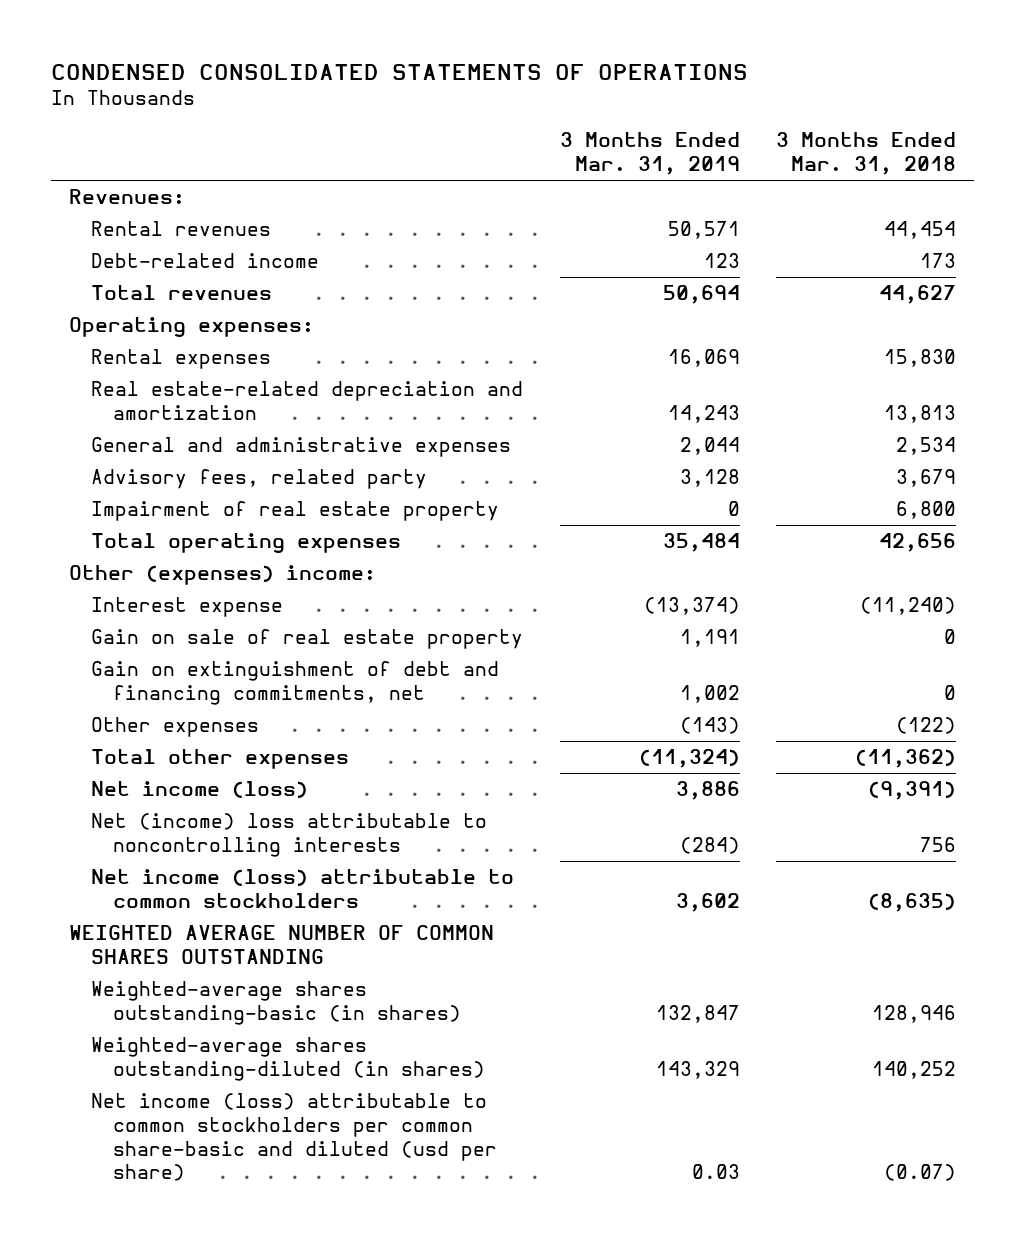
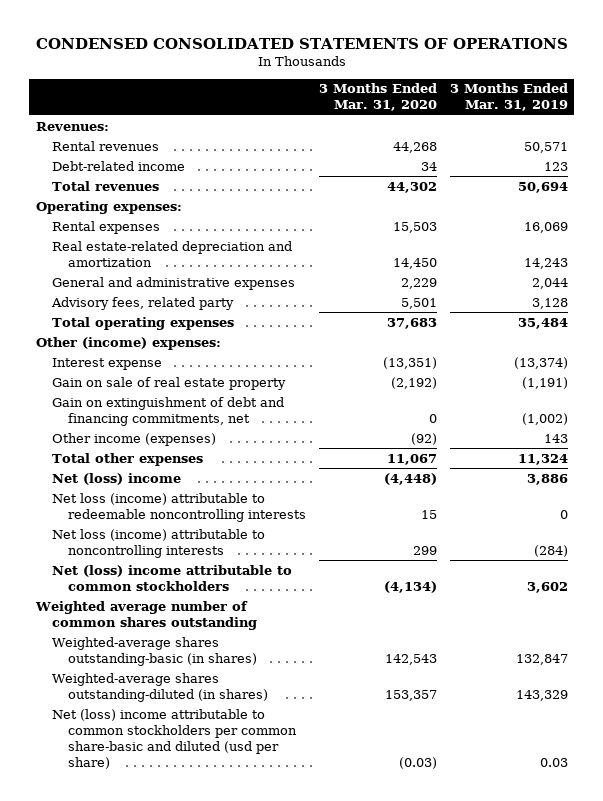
- | 3 Months Ended Mar. 31, 2019 | 3 Months Ended Mar. 31, 2018
+ | 3 Months Ended Mar. 31, 2020 | 3 Months Ended Mar. 31, 2019
- Impairment of real estate property | 0 | 6,800
- Other (expenses) income:
+ Other (income) expenses:
- Gain on sale of real estate property | 1,191 | 0
- Gain on extinguishment of debt and financing commitments, net | 1,002 | 0
- Other expenses | (143) | (122)
- Total other expenses | (11,324) | (11,362)
- Net income (loss) | 3,886 | (9,391)
- Net (income) loss attributable to noncontrolling interests | (284) | 756
- Net income (loss) attributable to common stockholders | 3,602 | (8,635)
- WEIGHTED AVERAGE NUMBER OF COMMON SHARES OUTSTANDING
+ Gain on sale of real estate property | (2,192) | (1,191)
+ Gain on extinguishment of debt and financing commitments, net | 0 | (1,002)
+ Other income (expenses) | (92) | 143
+ Total other expenses | 11,067 | 11,324
+ Net (loss) income | (4,448) | 3,886
+ Net loss (income) attributable to redeemable noncontrolling interests | 15 | 0
+ Net loss (income) attributable to noncontrolling interests | 299 | (284)
+ Net (loss) income attributable to common stockholders | (4,134) | 3,602
+ Weighted average number of common shares outstanding
- Net income (loss) attributable to common stockholders per common share-basic and diluted (usd per share) | 0.03 | (0.07)
+ Net (loss) income attributable to common stockholders per common share-basic and diluted (usd per share) | (0.03) | 0.03

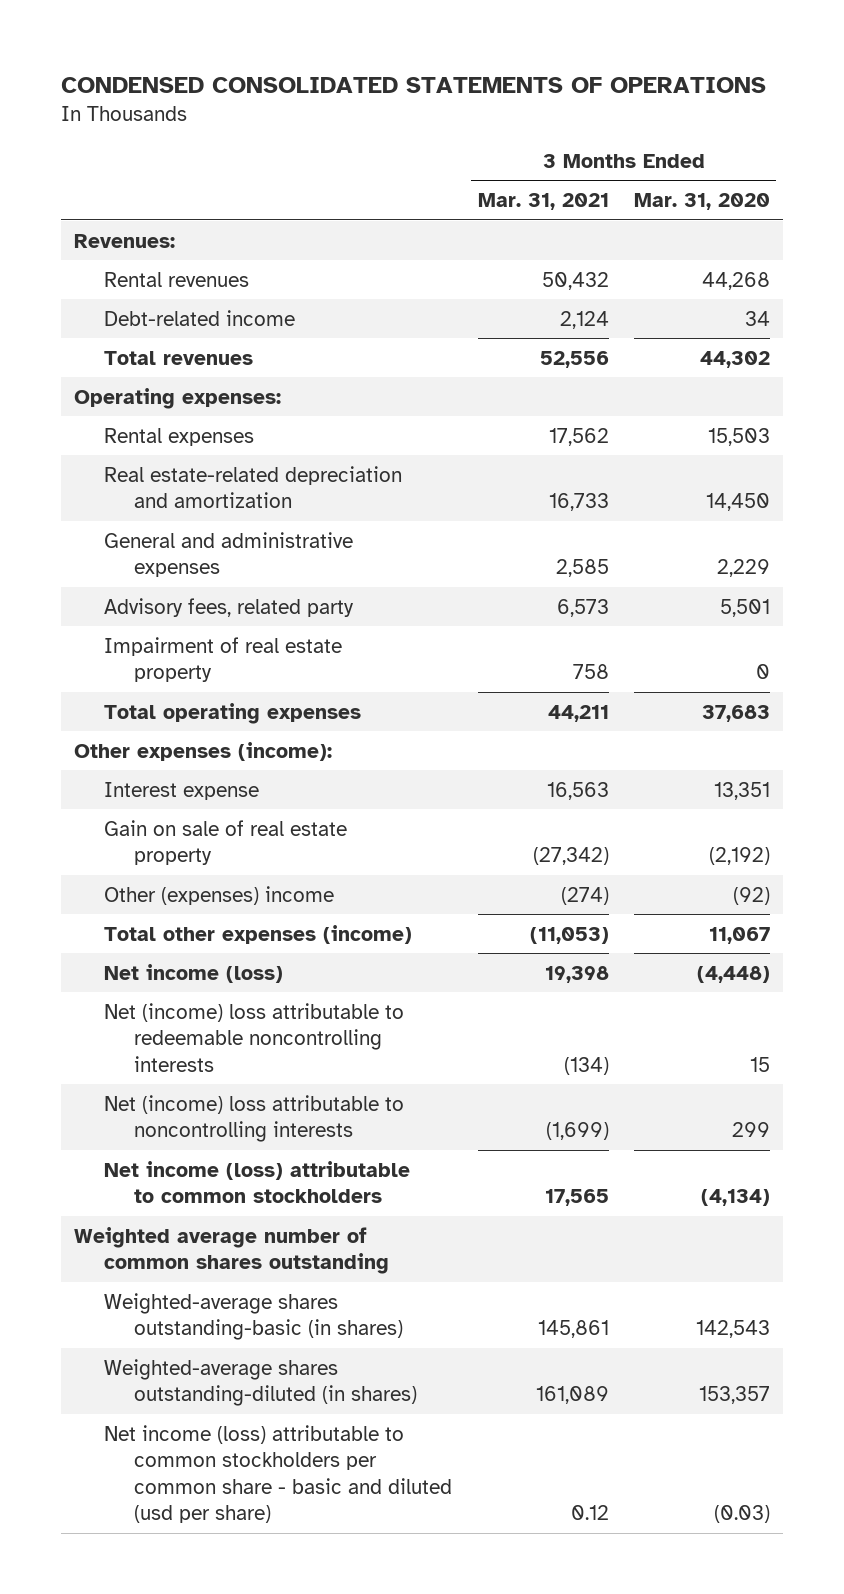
- | 3 Months Ended Mar. 31, 2020 | 3 Months Ended Mar. 31, 2019
+ | 3 Months Ended Mar. 31, 2021 | 3 Months Ended Mar. 31, 2020
+ Impairment of real estate property | 758 | 0
- Other (income) expenses:
- Interest expense | (13,351) | (13,374)
+ Other expenses (income):
+ Interest expense | 16,563 | 13,351
- Gain on extinguishment of debt and financing commitments, net | 0 | (1,002)
- Other income (expenses) | (92) | 143
- Total other expenses | 11,067 | 11,324
- Net (loss) income | (4,448) | 3,886
- Net loss (income) attributable to redeemable noncontrolling interests | 15 | 0
- Net loss (income) attributable to noncontrolling interests | 299 | (284)
- Net (loss) income attributable to common stockholders | (4,134) | 3,602
+ Other (expenses) income | (274) | (92)
+ Total other expenses (income) | (11,053) | 11,067
+ Net income (loss) | 19,398 | (4,448)
+ Net (income) loss attributable to redeemable noncontrolling interests | (134) | 15
+ Net (income) loss attributable to noncontrolling interests | (1,699) | 299
+ Net income (loss) attributable to common stockholders | 17,565 | (4,134)
- Net (loss) income attributable to common stockholders per common share-basic and diluted (usd per share) | (0.03) | 0.03
+ Net income (loss) attributable to common stockholders per common share - basic and diluted (usd per share) | 0.12 | (0.03)

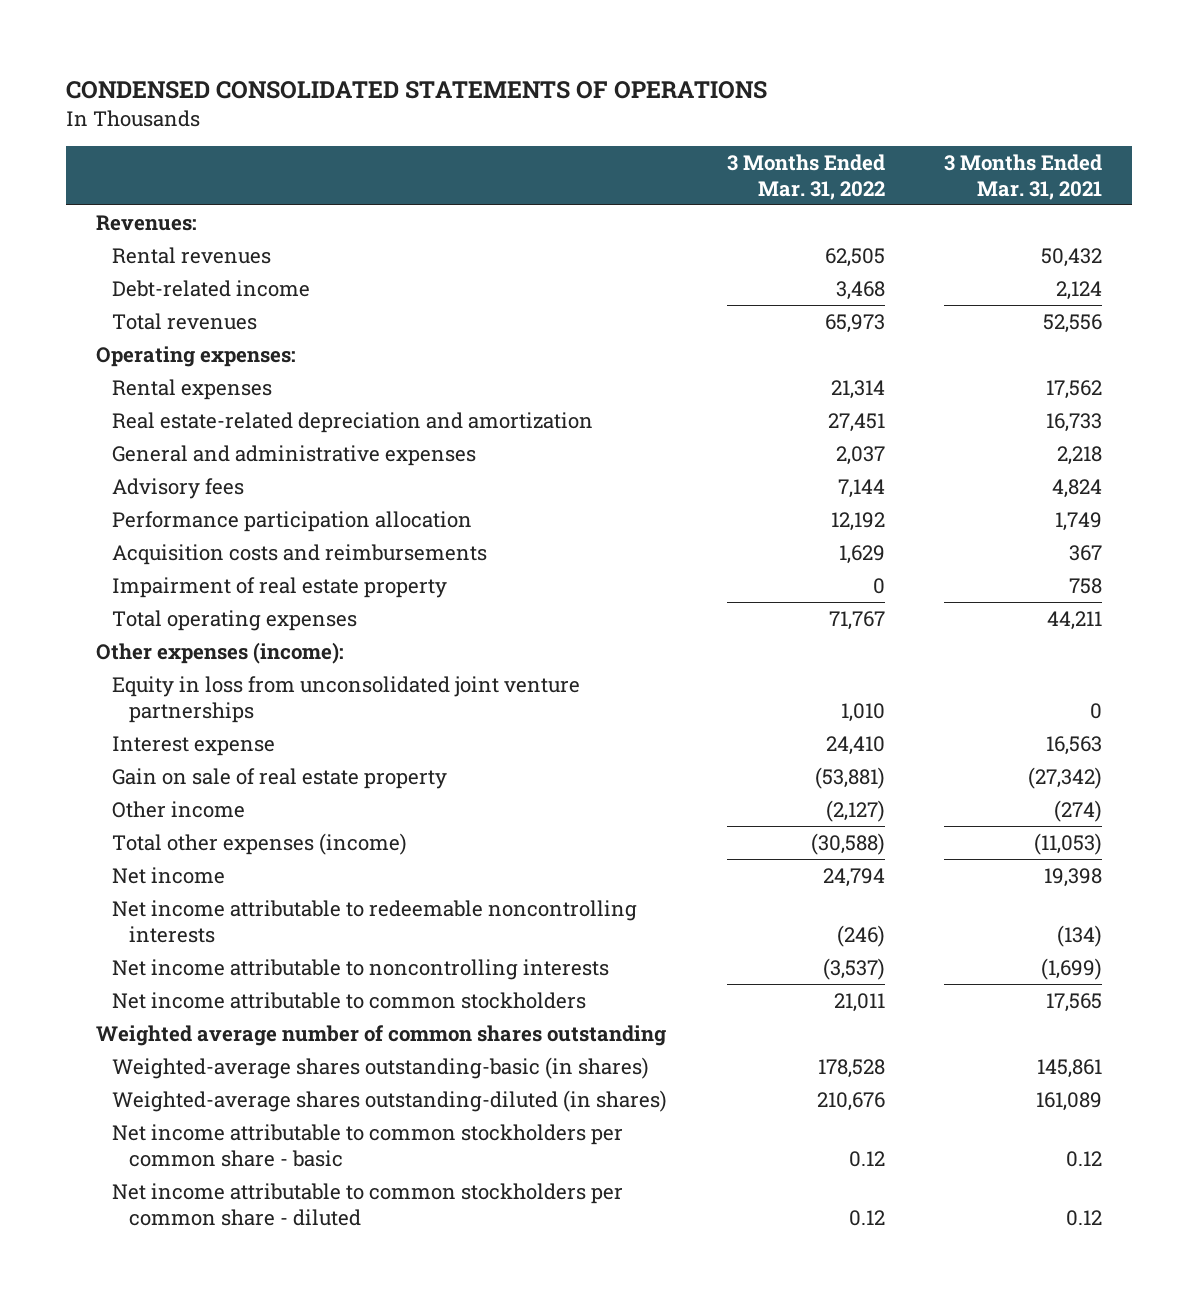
- | 3 Months Ended Mar. 31, 2021 | 3 Months Ended Mar. 31, 2020
+ | 3 Months Ended Mar. 31, 2022 | 3 Months Ended Mar. 31, 2021
- General and administrative expenses | 2,585 | 2,229
- Advisory fees, related party | 6,573 | 5,501
+ General and administrative expenses | 2,037 | 2,218
+ Advisory fees | 7,144 | 4,824
+ Performance participation allocation | 12,192 | 1,749
+ Acquisition costs and reimbursements | 1,629 | 367
+ Equity in loss from unconsolidated joint venture partnerships | 1,010 | 0
- Other (expenses) income | (274) | (92)
+ Other income | (2,127) | (274)
- Net income (loss) | 19,398 | (4,448)
- Net (income) loss attributable to redeemable noncontrolling interests | (134) | 15
- Net (income) loss attributable to noncontrolling interests | (1,699) | 299
- Net income (loss) attributable to common stockholders | 17,565 | (4,134)
+ Net income | 24,794 | 19,398
+ Net income attributable to redeemable noncontrolling interests | (246) | (134)
+ Net income attributable to noncontrolling interests | (3,537) | (1,699)
+ Net income attributable to common stockholders | 21,011 | 17,565
- Net income (loss) attributable to common stockholders per common share - basic and diluted (usd per share) | 0.12 | (0.03)
+ Net income attributable to common stockholders per common share - basic | 0.12 | 0.12
+ Net income attributable to common stockholders per common share - diluted | 0.12 | 0.12

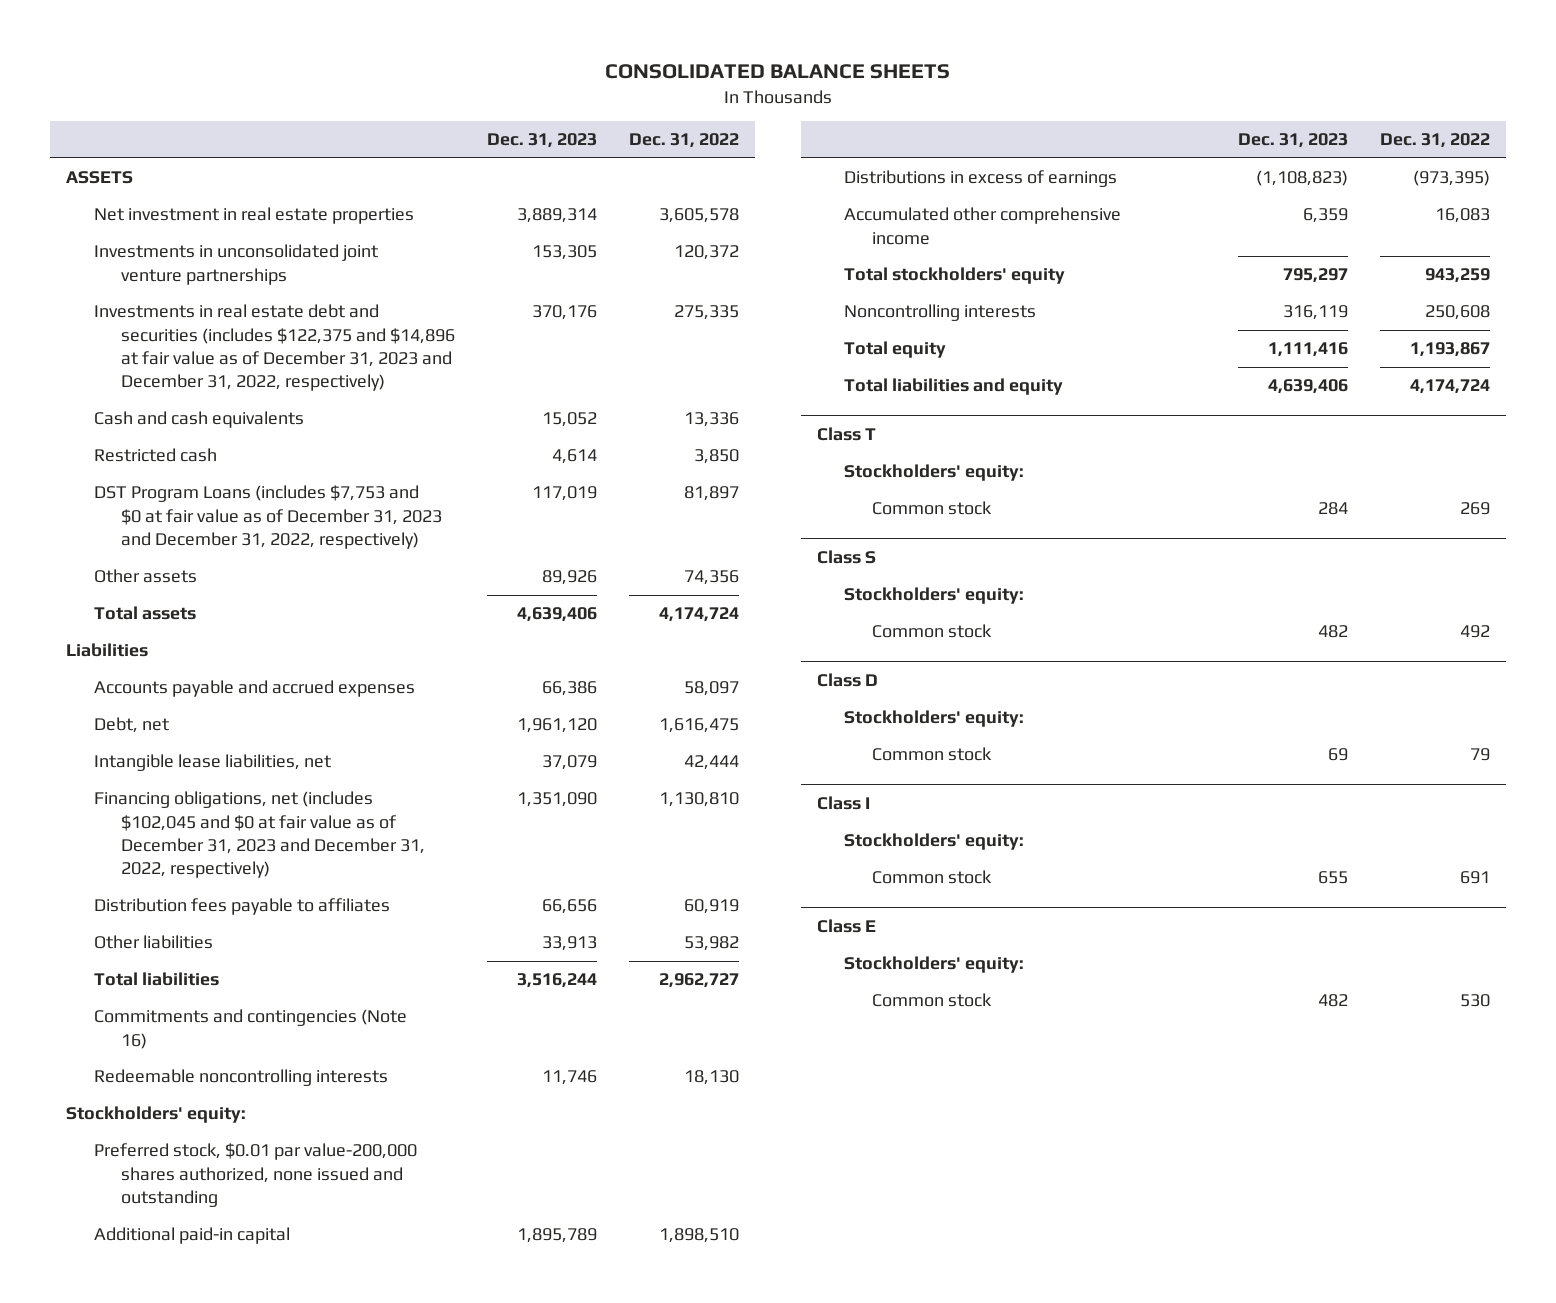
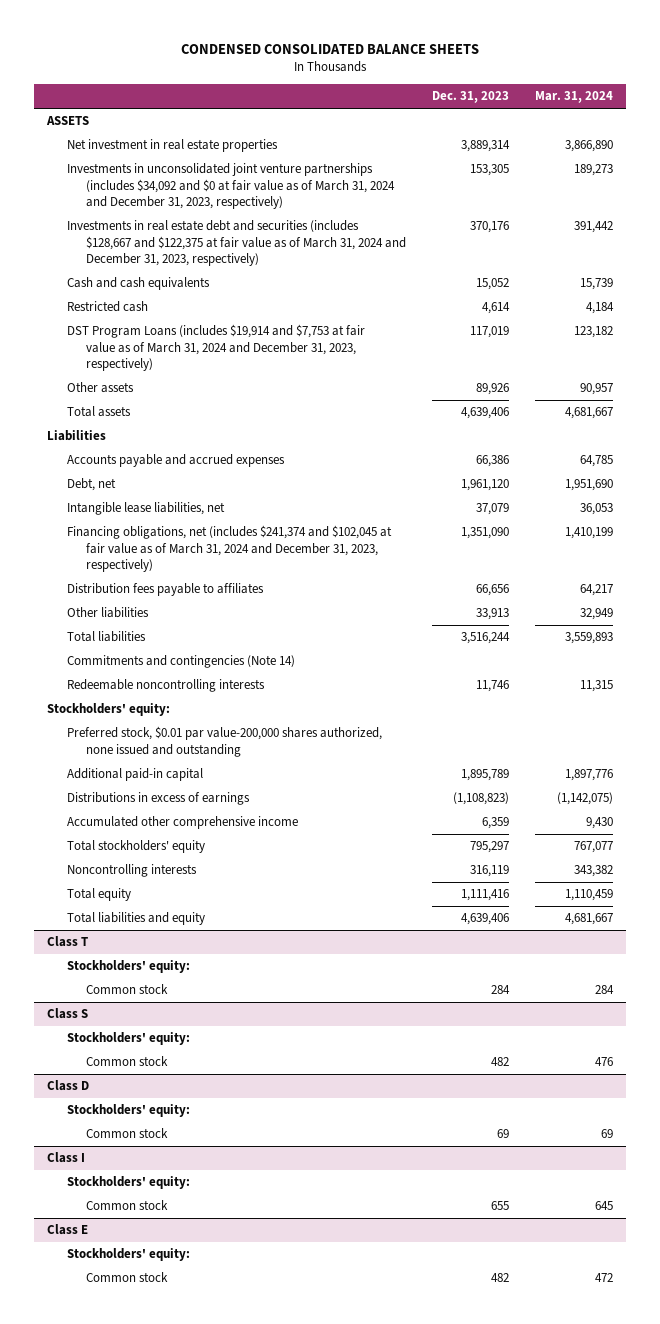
- CONSOLIDATED BALANCE SHEETS
+ CONDENSED CONSOLIDATED BALANCE SHEETS
- | Dec. 31, 2023 | Dec. 31, 2022
+ | Dec. 31, 2023 | Mar. 31, 2024
- Investments in unconsolidated joint venture partnerships | 153,305 | 120,372
- Investments in real estate debt and securities (includes $122,375 and $14,896 at fair value as of December 31, 2023 and December 31, 2022, respectively) | 370,176 | 275,335
+ Investments in unconsolidated joint venture partnerships (includes $34,092 and $0 at fair value as of March 31, 2024 and December 31, 2023, respectively) | 153,305 | 189,273
+ Investments in real estate debt and securities (includes $128,667 and $122,375 at fair value as of March 31, 2024 and December 31, 2023, respectively) | 370,176 | 391,442
- DST Program Loans (includes $7,753 and $0 at fair value as of December 31, 2023 and December 31, 2022, respectively) | 117,019 | 81,897
+ DST Program Loans (includes $19,914 and $7,753 at fair value as of March 31, 2024 and December 31, 2023, respectively) | 117,019 | 123,182
- Financing obligations, net (includes $102,045 and $0 at fair value as of December 31, 2023 and December 31, 2022, respectively) | 1,351,090 | 1,130,810
+ Financing obligations, net (includes $241,374 and $102,045 at fair value as of March 31, 2024 and December 31, 2023, respectively) | 1,351,090 | 1,410,199
- Commitments and contingencies (Note 16)
+ Commitments and contingencies (Note 14)

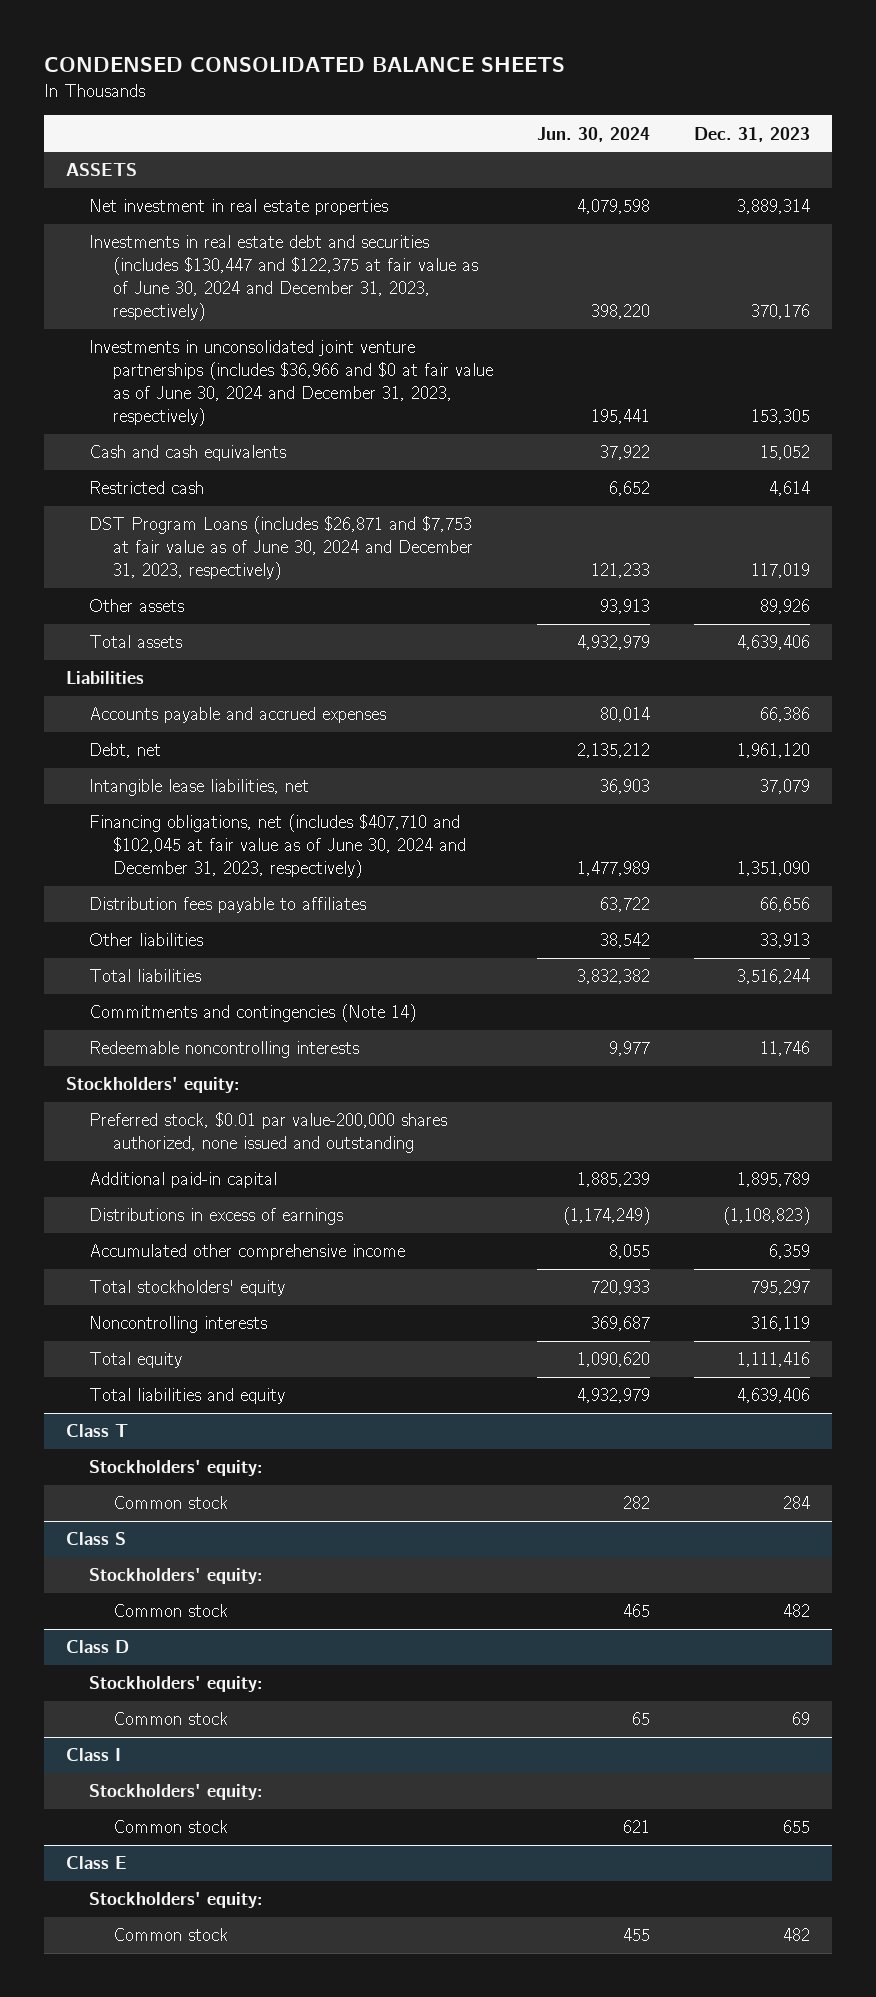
- | Dec. 31, 2023 | Mar. 31, 2024
+ | Jun. 30, 2024 | Dec. 31, 2023
- Investments in unconsolidated joint venture partnerships (includes $34,092 and $0 at fair value as of March 31, 2024 and December 31, 2023, respectively) | 153,305 | 189,273
- Investments in real estate debt and securities (includes $128,667 and $122,375 at fair value as of March 31, 2024 and December 31, 2023, respectively) | 370,176 | 391,442
+ Investments in real estate debt and securities (includes $130,447 and $122,375 at fair value as of June 30, 2024 and December 31, 2023, respectively) | 398,220 | 370,176
+ Investments in unconsolidated joint venture partnerships (includes $36,966 and $0 at fair value as of June 30, 2024 and December 31, 2023, respectively) | 195,441 | 153,305
- DST Program Loans (includes $19,914 and $7,753 at fair value as of March 31, 2024 and December 31, 2023, respectively) | 117,019 | 123,182
+ DST Program Loans (includes $26,871 and $7,753 at fair value as of June 30, 2024 and December 31, 2023, respectively) | 121,233 | 117,019
- Financing obligations, net (includes $241,374 and $102,045 at fair value as of March 31, 2024 and December 31, 2023, respectively) | 1,351,090 | 1,410,199
+ Financing obligations, net (includes $407,710 and $102,045 at fair value as of June 30, 2024 and December 31, 2023, respectively) | 1,477,989 | 1,351,090

